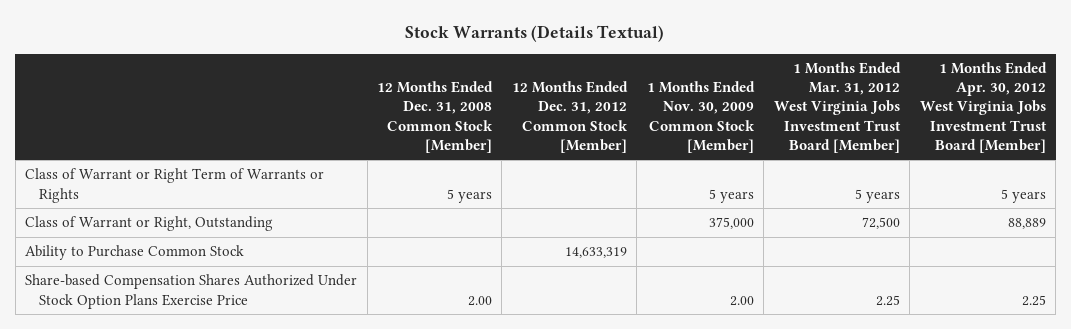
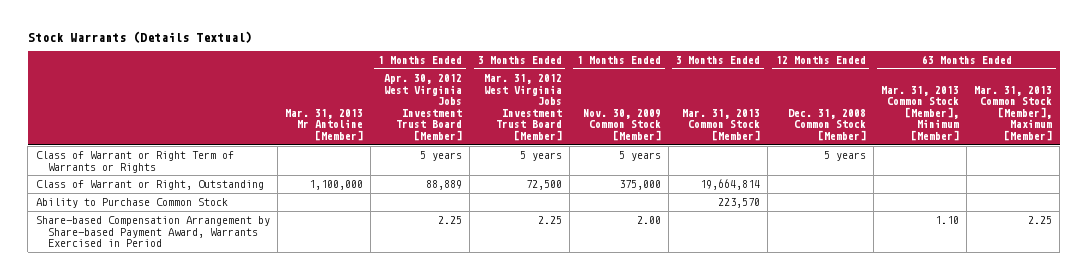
- | 12 Months Ended Dec. 31, 2008 Common Stock [Member] | 12 Months Ended Dec. 31, 2012 Common Stock [Member] | 1 Months Ended Nov. 30, 2009 Common Stock [Member] | 1 Months Ended Mar. 31, 2012 West Virginia Jobs Investment Trust Board [Member] | 1 Months Ended Apr. 30, 2012 West Virginia Jobs Investment Trust Board [Member]
+ | Mar. 31, 2013 Mr Antoline [Member] | 1 Months Ended Apr. 30, 2012 West Virginia Jobs Investment Trust Board [Member] | 3 Months Ended Mar. 31, 2012 West Virginia Jobs Investment Trust Board [Member] | 1 Months Ended Nov. 30, 2009 Common Stock [Member] | 3 Months Ended Mar. 31, 2013 Common Stock [Member] | 12 Months Ended Dec. 31, 2008 Common Stock [Member] | 63 Months Ended Mar. 31, 2013 Common Stock [Member], Minimum [Member] | 63 Months Ended Mar. 31, 2013 Common Stock [Member], Maximum [Member]
- Share-based Compensation Shares Authorized Under Stock Option Plans Exercise Price | 2.00 | | 2.00 | 2.25 | 2.25
+ Share-based Compensation Arrangement by Share-based Payment Award, Warrants Exercised in Period | | 2.25 | 2.25 | 2.00 | | | 1.10 | 2.25

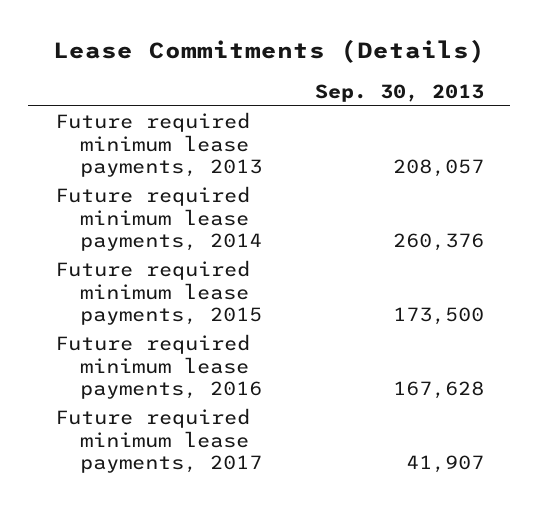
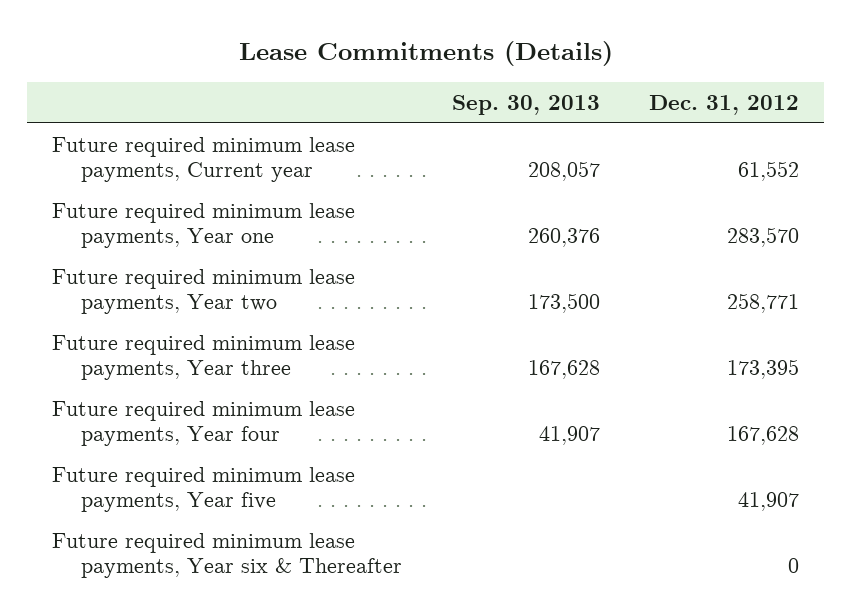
- | Sep. 30, 2013
+ | Sep. 30, 2013 | Dec. 31, 2012
- Future required minimum lease payments, 2013 | 208,057
- Future required minimum lease payments, 2014 | 260,376
- Future required minimum lease payments, 2015 | 173,500
- Future required minimum lease payments, 2016 | 167,628
- Future required minimum lease payments, 2017 | 41,907
+ Future required minimum lease payments, Current year | 208,057 | 61,552
+ Future required minimum lease payments, Year one | 260,376 | 283,570
+ Future required minimum lease payments, Year two | 173,500 | 258,771
+ Future required minimum lease payments, Year three | 167,628 | 173,395
+ Future required minimum lease payments, Year four | 41,907 | 167,628
+ Future required minimum lease payments, Year five | | 41,907
+ Future required minimum lease payments, Year six & Thereafter | | 0

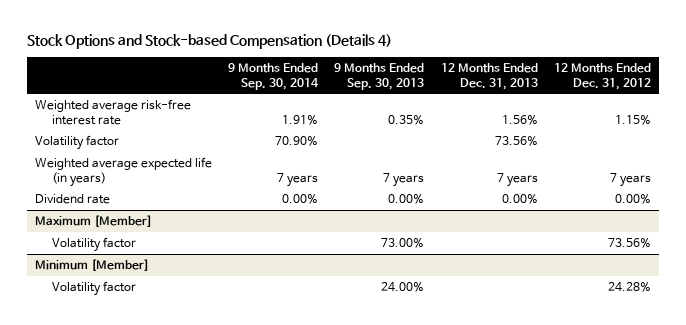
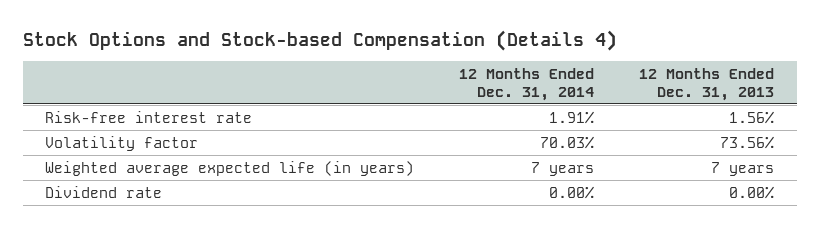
- | 9 Months Ended Sep. 30, 2014 | 9 Months Ended Sep. 30, 2013 | 12 Months Ended Dec. 31, 2013 | 12 Months Ended Dec. 31, 2012
+ | 12 Months Ended Dec. 31, 2014 | 12 Months Ended Dec. 31, 2013
- Weighted average risk-free interest rate | 1.91% | 0.35% | 1.56% | 1.15%
+ Risk-free interest rate | 1.91% | 1.56%
- Maximum [Member]
- Volatility factor | | 73.00% | | 73.56%
- Minimum [Member]
- Volatility factor | | 24.00% | | 24.28%

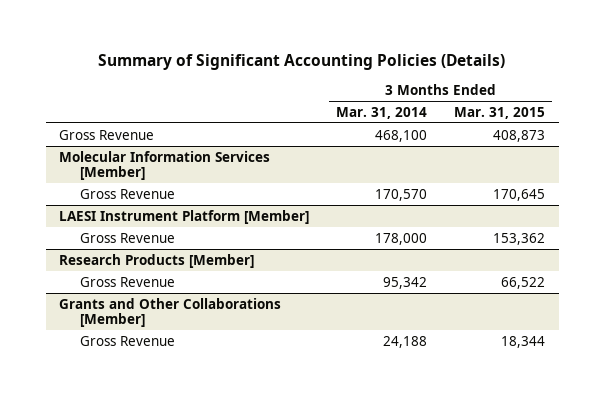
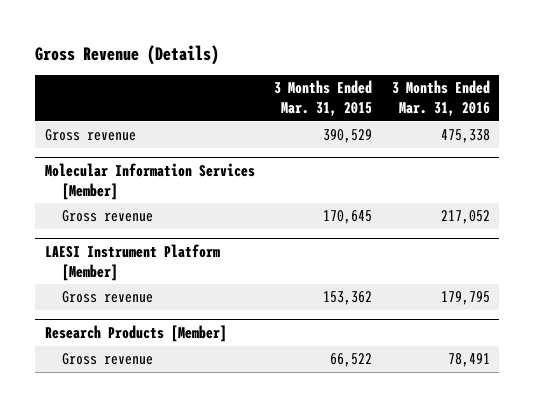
- Summary of Significant Accounting Policies (Details)
+ Gross Revenue (Details)
- | 3 Months Ended Mar. 31, 2014 | 3 Months Ended Mar. 31, 2015
+ | 3 Months Ended Mar. 31, 2015 | 3 Months Ended Mar. 31, 2016
- Gross Revenue | 468,100 | 408,873
+ Gross revenue | 390,529 | 475,338
@ Molecular Information Services [Member]
- Gross Revenue | 170,570 | 170,645
+ Gross revenue | 170,645 | 217,052
@ LAESI Instrument Platform [Member]
- Gross Revenue | 178,000 | 153,362
+ Gross revenue | 153,362 | 179,795
@ Research Products [Member]
- Gross Revenue | 95,342 | 66,522
- Grants and Other Collaborations [Member]
- Gross Revenue | 24,188 | 18,344
@ Research Products [Member]
+ Gross revenue | 66,522 | 78,491

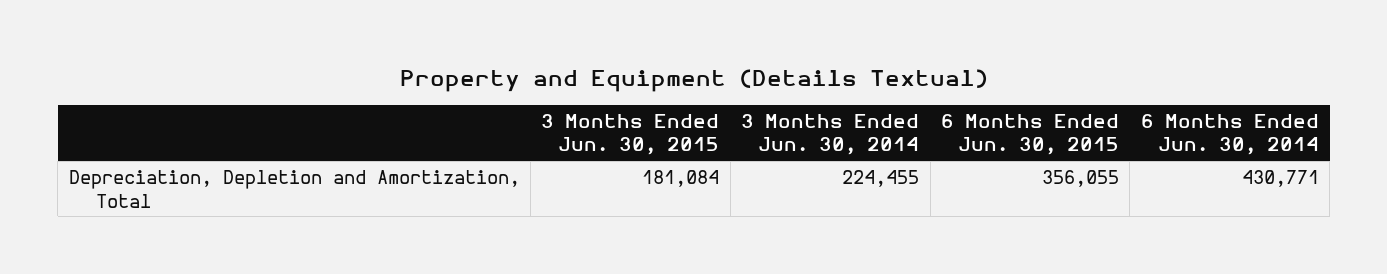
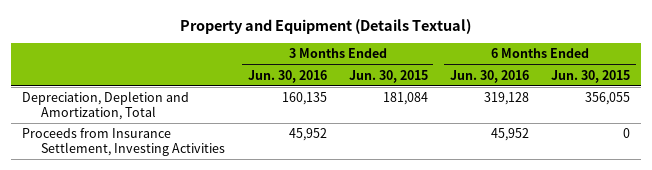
- | 3 Months Ended Jun. 30, 2015 | 3 Months Ended Jun. 30, 2014 | 6 Months Ended Jun. 30, 2015 | 6 Months Ended Jun. 30, 2014
+ | 3 Months Ended Jun. 30, 2016 | 3 Months Ended Jun. 30, 2015 | 6 Months Ended Jun. 30, 2016 | 6 Months Ended Jun. 30, 2015
+ Proceeds from Insurance Settlement, Investing Activities | 45,952 | | 45,952 | 0

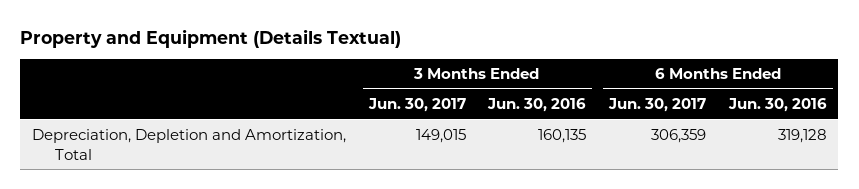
- | 3 Months Ended Jun. 30, 2016 | 3 Months Ended Jun. 30, 2015 | 6 Months Ended Jun. 30, 2016 | 6 Months Ended Jun. 30, 2015
+ | 3 Months Ended Jun. 30, 2017 | 3 Months Ended Jun. 30, 2016 | 6 Months Ended Jun. 30, 2017 | 6 Months Ended Jun. 30, 2016
- Proceeds from Insurance Settlement, Investing Activities | 45,952 | | 45,952 | 0

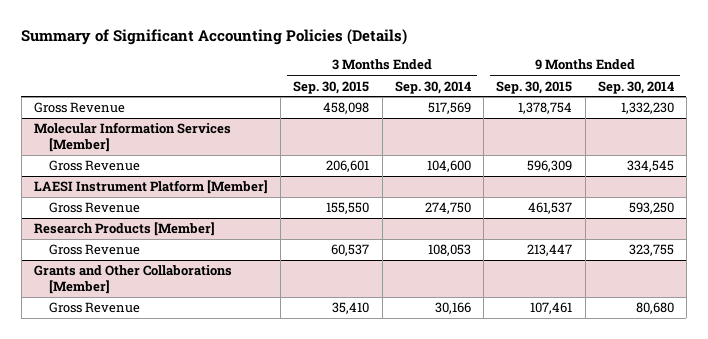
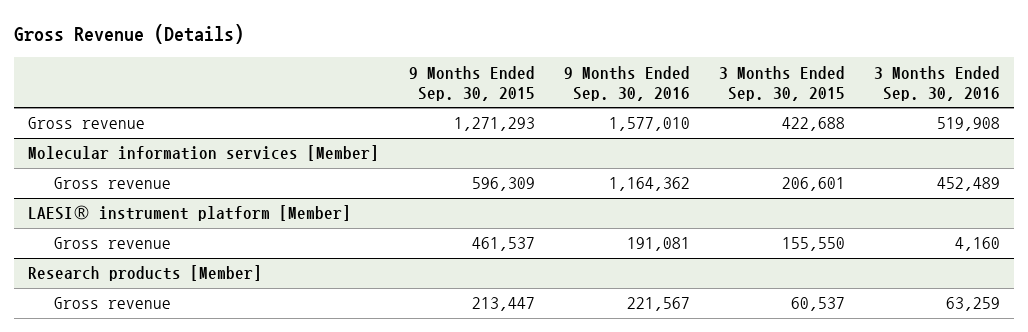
- Summary of Significant Accounting Policies (Details)
+ Gross Revenue (Details)
- | 3 Months Ended Sep. 30, 2015 | 3 Months Ended Sep. 30, 2014 | 9 Months Ended Sep. 30, 2015 | 9 Months Ended Sep. 30, 2014
+ | 9 Months Ended Sep. 30, 2015 | 9 Months Ended Sep. 30, 2016 | 3 Months Ended Sep. 30, 2015 | 3 Months Ended Sep. 30, 2016
- Gross Revenue | 458,098 | 517,569 | 1,378,754 | 1,332,230
- Molecular Information Services [Member]
- Gross Revenue | 206,601 | 104,600 | 596,309 | 334,545
- LAESI Instrument Platform [Member]
- Gross Revenue | 155,550 | 274,750 | 461,537 | 593,250
- Research Products [Member]
- Gross Revenue | 60,537 | 108,053 | 213,447 | 323,755
- Grants and Other Collaborations [Member]
- Gross Revenue | 35,410 | 30,166 | 107,461 | 80,680
+ Gross revenue | 1,271,293 | 1,577,010 | 422,688 | 519,908
+ Molecular information services [Member]
+ Gross revenue | 596,309 | 1,164,362 | 206,601 | 452,489
+ LAESI® instrument platform [Member]
+ Gross revenue | 461,537 | 191,081 | 155,550 | 4,160
+ Research products [Member]
+ Gross revenue | 213,447 | 221,567 | 60,537 | 63,259

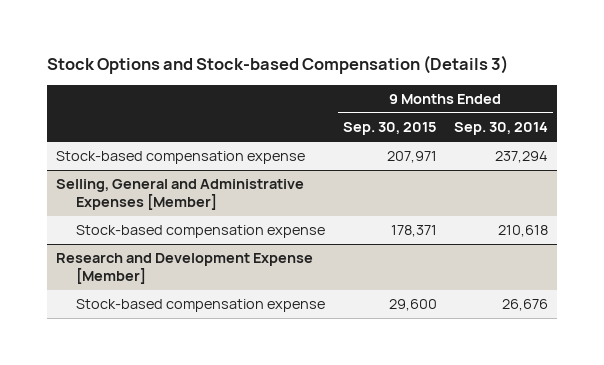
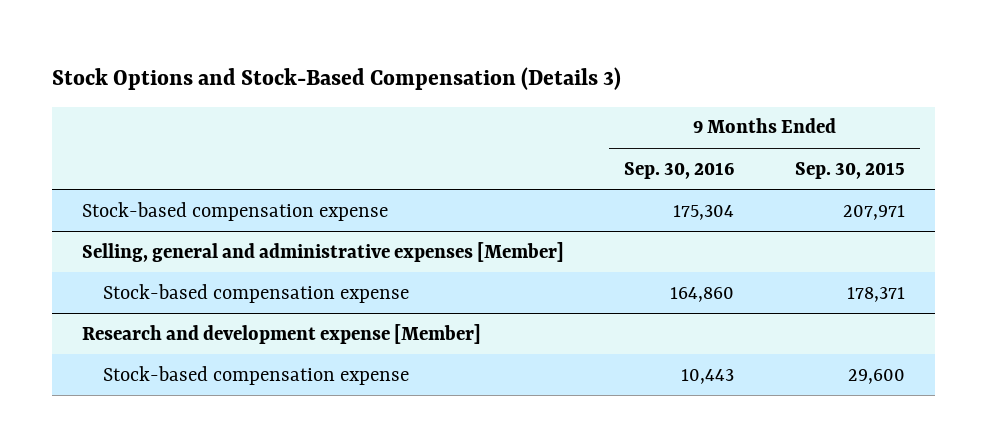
- Stock Options and Stock-based Compensation (Details 3)
+ Stock Options and Stock-Based Compensation (Details 3)
- | 9 Months Ended Sep. 30, 2015 | 9 Months Ended Sep. 30, 2014
+ | 9 Months Ended Sep. 30, 2016 | 9 Months Ended Sep. 30, 2015
- Selling, General and Administrative Expenses [Member]
+ Selling, general and administrative expenses [Member]
- Research and Development Expense [Member]
+ Research and development expense [Member]

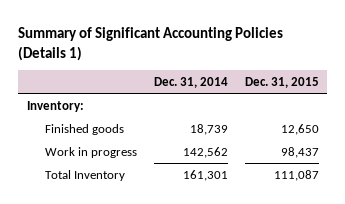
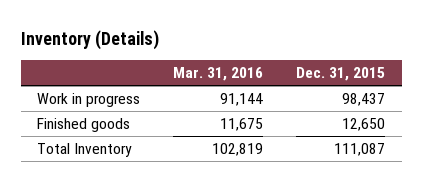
- Summary of Significant Accounting Policies (Details 1)
+ Inventory (Details)
- | Dec. 31, 2014 | Dec. 31, 2015
+ | Mar. 31, 2016 | Dec. 31, 2015
- Inventory:
moved down: Finished goods | 11,675 | 12,650

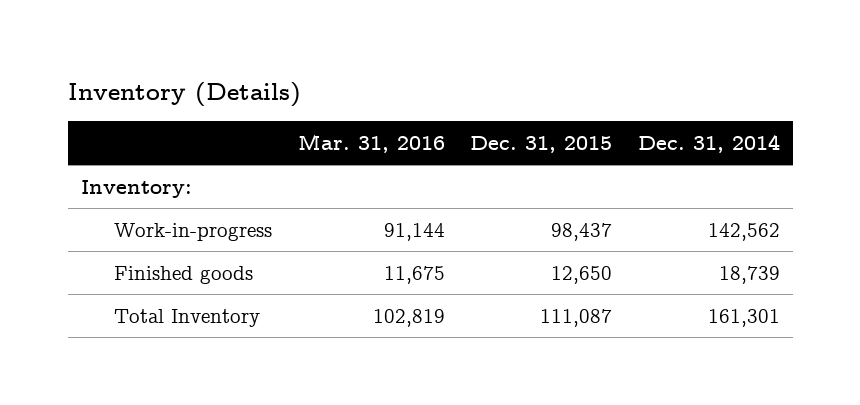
- | Mar. 31, 2016 | Dec. 31, 2015
+ | Mar. 31, 2016 | Dec. 31, 2015 | Dec. 31, 2014
- Work in progress | 91,144 | 98,437
+ Inventory:
+ Work-in-progress | 91,144 | 98,437 | 142,562

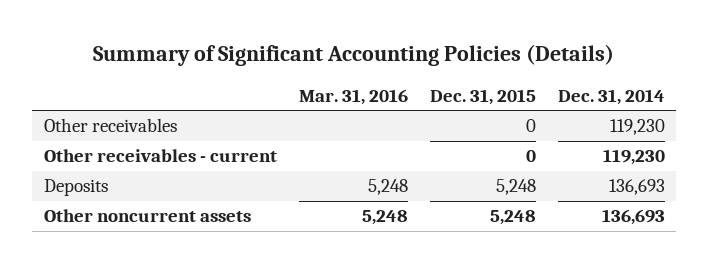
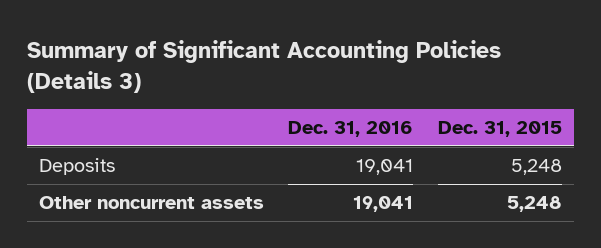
- Summary of Significant Accounting Policies (Details)
+ Summary of Significant Accounting Policies (Details 3)
- | Mar. 31, 2016 | Dec. 31, 2015 | Dec. 31, 2014
+ | Dec. 31, 2016 | Dec. 31, 2015
- Other receivables | | 0 | 119,230
- Other receivables - current | | 0 | 119,230

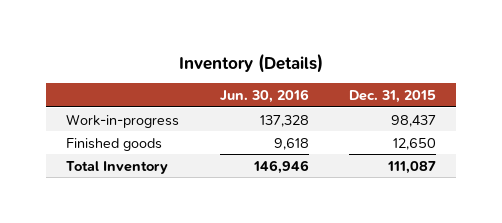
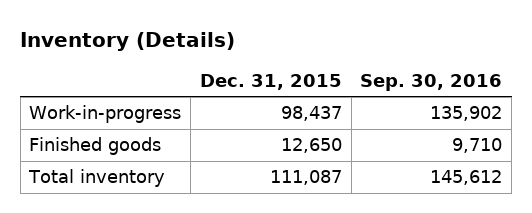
- | Jun. 30, 2016 | Dec. 31, 2015
+ | Dec. 31, 2015 | Sep. 30, 2016
- Total Inventory | 146,946 | 111,087
+ Total inventory | 111,087 | 145,612

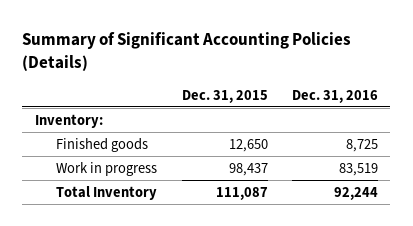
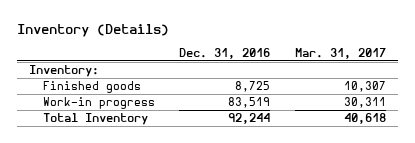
- Summary of Significant Accounting Policies (Details)
+ Inventory (Details)
- | Dec. 31, 2015 | Dec. 31, 2016
+ | Dec. 31, 2016 | Mar. 31, 2017
- Work in progress | 98,437 | 83,519
+ Work-in progress | 83,519 | 30,311

